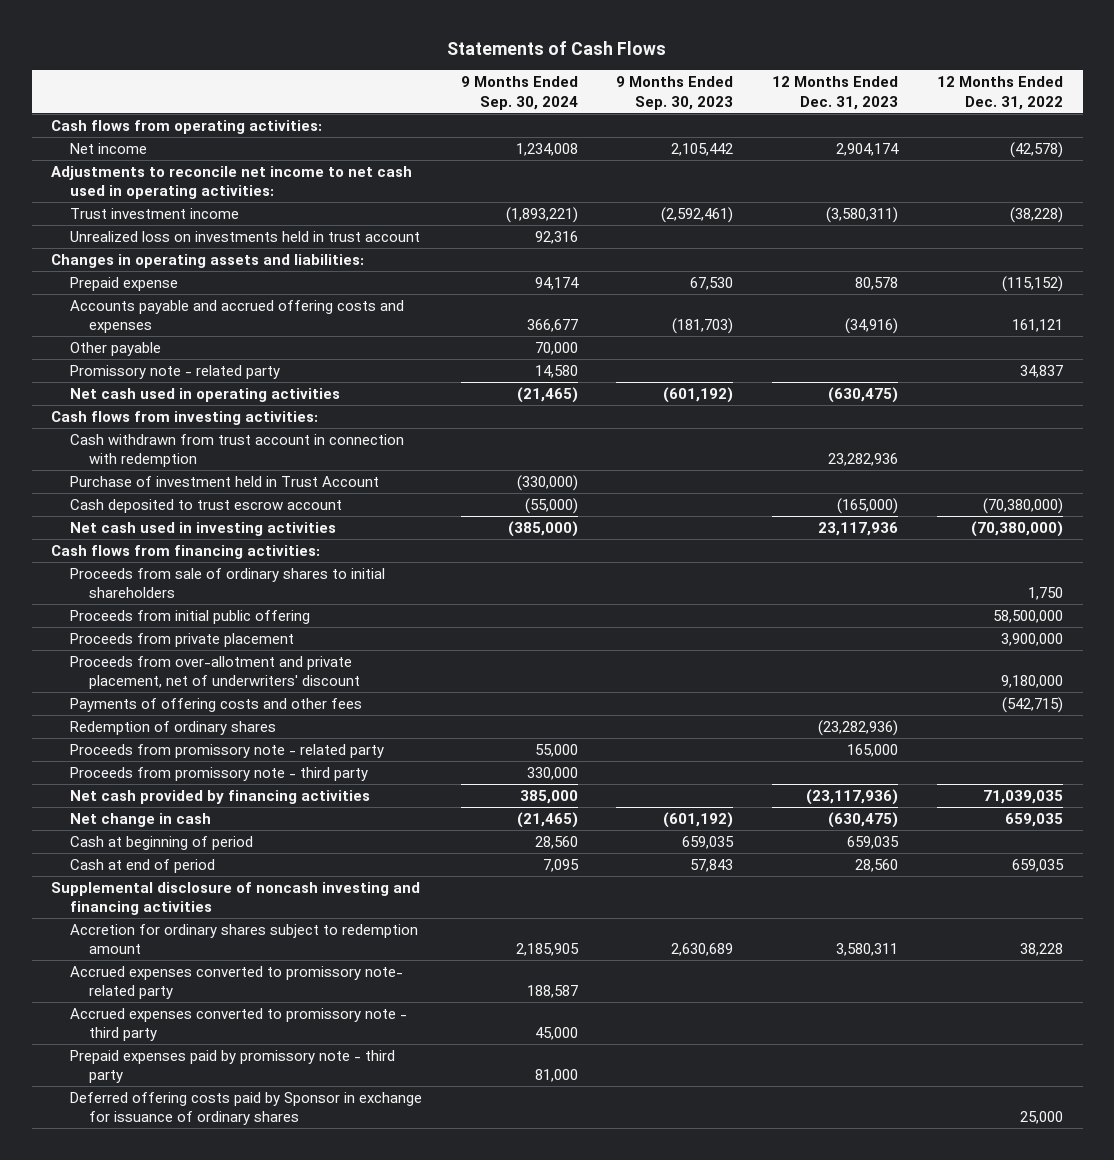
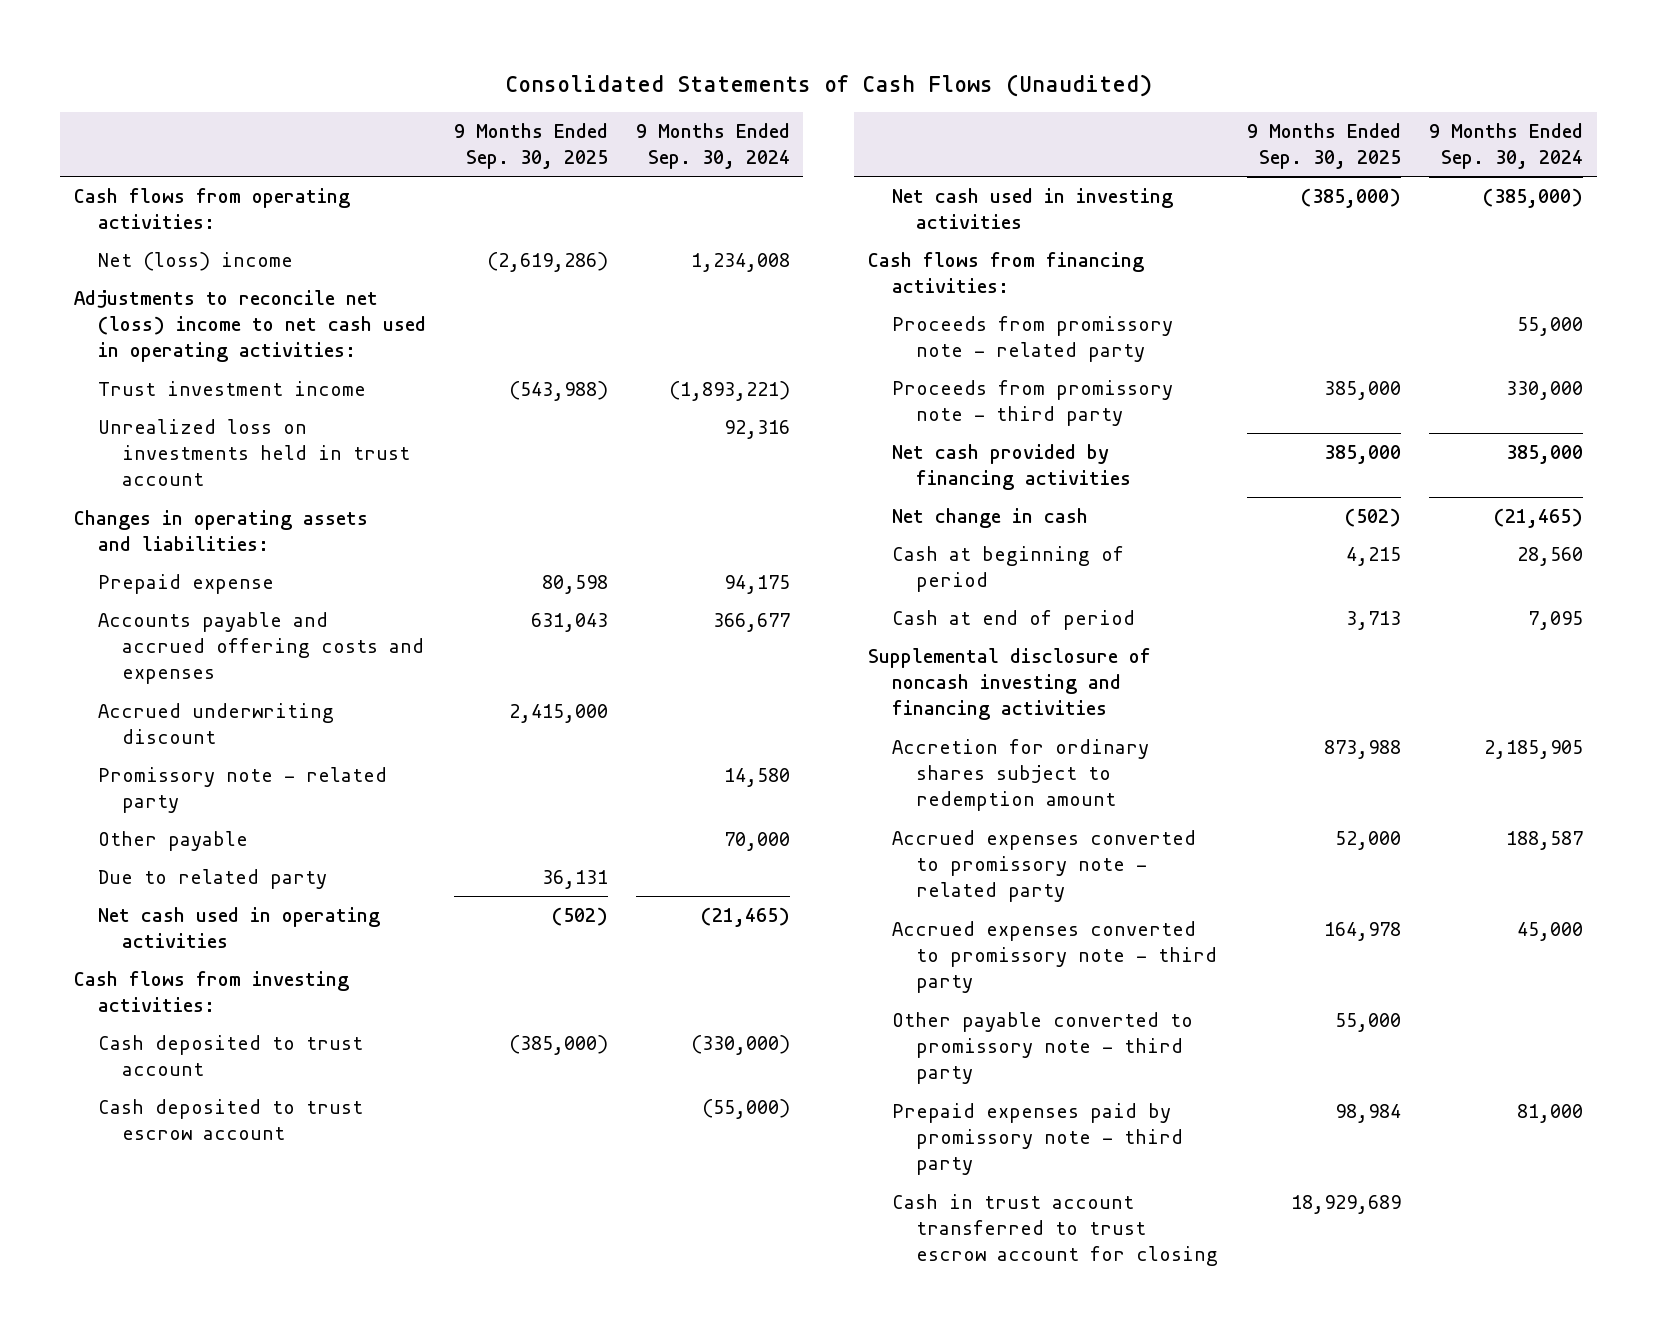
- Statements of Cash Flows
+ Consolidated Statements of Cash Flows (Unaudited)
- | 9 Months Ended Sep. 30, 2024 | 9 Months Ended Sep. 30, 2023 | 12 Months Ended Dec. 31, 2023 | 12 Months Ended Dec. 31, 2022
+ | 9 Months Ended Sep. 30, 2025 | 9 Months Ended Sep. 30, 2024
- Net income | 1,234,008 | 2,105,442 | 2,904,174 | (42,578)
- Adjustments to reconcile net income to net cash used in operating activities:
+ Net (loss) income | (2,619,286) | 1,234,008
+ Adjustments to reconcile net (loss) income to net cash used in operating activities:
- Prepaid expense | 94,174 | 67,530 | 80,578 | (115,152)
+ Prepaid expense | 80,598 | 94,175
+ Accrued underwriting discount | 2,415,000 |
moved down: Other payable | | 70,000
+ Due to related party | 36,131 |
- Cash withdrawn from trust account in connection with redemption | | | 23,282,936 |
- Purchase of investment held in Trust Account | (330,000) | | |
+ Cash deposited to trust account | (385,000) | (330,000)
- Proceeds from sale of ordinary shares to initial shareholders | | | | 1,750
- Proceeds from initial public offering | | | | 58,500,000
- Proceeds from private placement | | | | 3,900,000
- Proceeds from over-allotment and private placement, net of underwriters' discount | | | | 9,180,000
- Payments of offering costs and other fees | | | | (542,715)
- Redemption of ordinary shares | | | (23,282,936) |
- Accrued expenses converted to promissory note- related party | 188,587 | | |
+ Accrued expenses converted to promissory note - related party | 52,000 | 188,587
+ Other payable converted to promissory note - third party | 55,000 |
- Deferred offering costs paid by Sponsor in exchange for issuance of ordinary shares | | | | 25,000
+ Cash in trust account transferred to trust escrow account for closing | 18,929,689 |

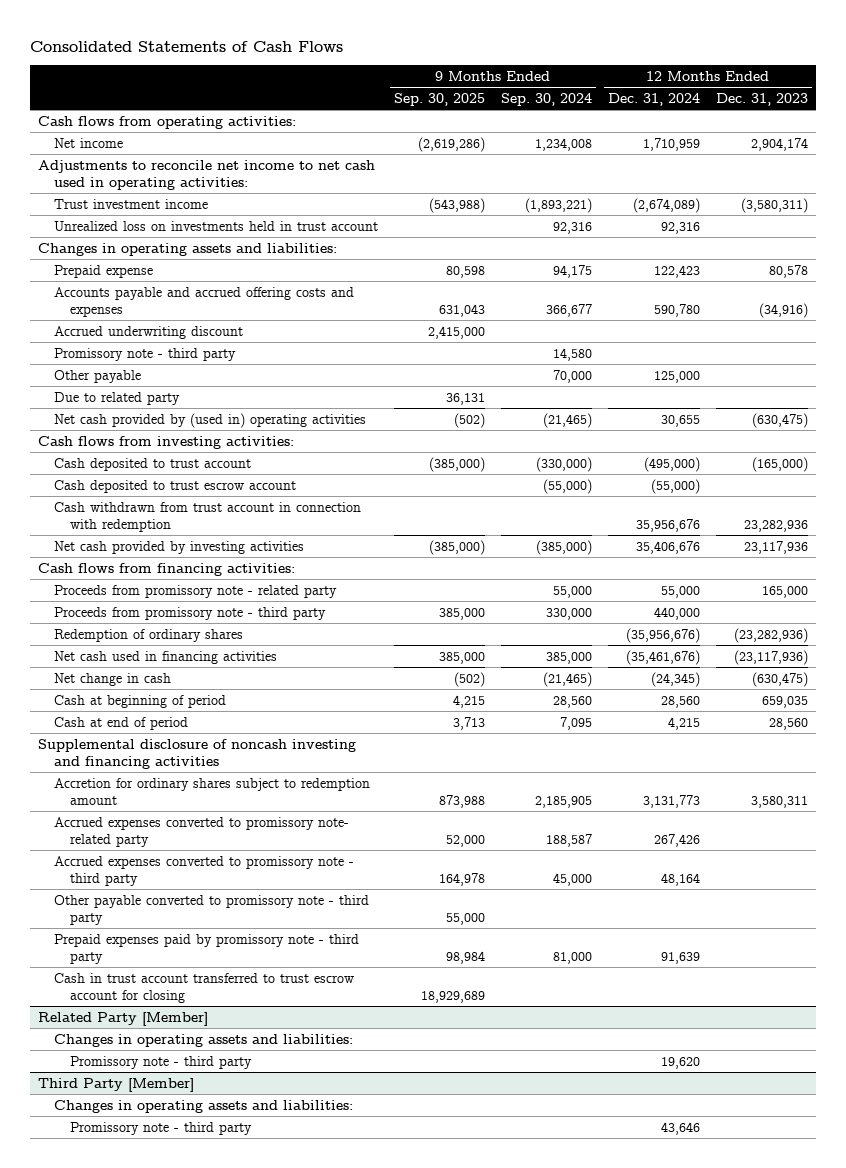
- Consolidated Statements of Cash Flows (Unaudited)
+ Consolidated Statements of Cash Flows
- | 9 Months Ended Sep. 30, 2025 | 9 Months Ended Sep. 30, 2024
+ | 9 Months Ended Sep. 30, 2025 | 9 Months Ended Sep. 30, 2024 | 12 Months Ended Dec. 31, 2024 | 12 Months Ended Dec. 31, 2023
- Net (loss) income | (2,619,286) | 1,234,008
- Adjustments to reconcile net (loss) income to net cash used in operating activities:
+ Net income | (2,619,286) | 1,234,008 | 1,710,959 | 2,904,174
+ Adjustments to reconcile net income to net cash used in operating activities:
- Promissory note - related party | | 14,580
+ Promissory note - third party | | 14,580 | |
- Net cash used in operating activities | (502) | (21,465)
+ Net cash provided by (used in) operating activities | (502) | (21,465) | 30,655 | (630,475)
- Net cash used in investing activities | (385,000) | (385,000)
+ Cash withdrawn from trust account in connection with redemption | | | 35,956,676 | 23,282,936
+ Net cash provided by investing activities | (385,000) | (385,000) | 35,406,676 | 23,117,936
- Net cash provided by financing activities | 385,000 | 385,000
+ Redemption of ordinary shares | | | (35,956,676) | (23,282,936)
+ Net cash used in financing activities | 385,000 | 385,000 | (35,461,676) | (23,117,936)
- Accrued expenses converted to promissory note - related party | 52,000 | 188,587
+ Accrued expenses converted to promissory note- related party | 52,000 | 188,587 | 267,426 |
+ Related Party [Member]
+ Changes in operating assets and liabilities:
+ Promissory note - third party | | | 19,620 |
+ Third Party [Member]
+ Changes in operating assets and liabilities:
+ Promissory note - third party | | | 43,646 |

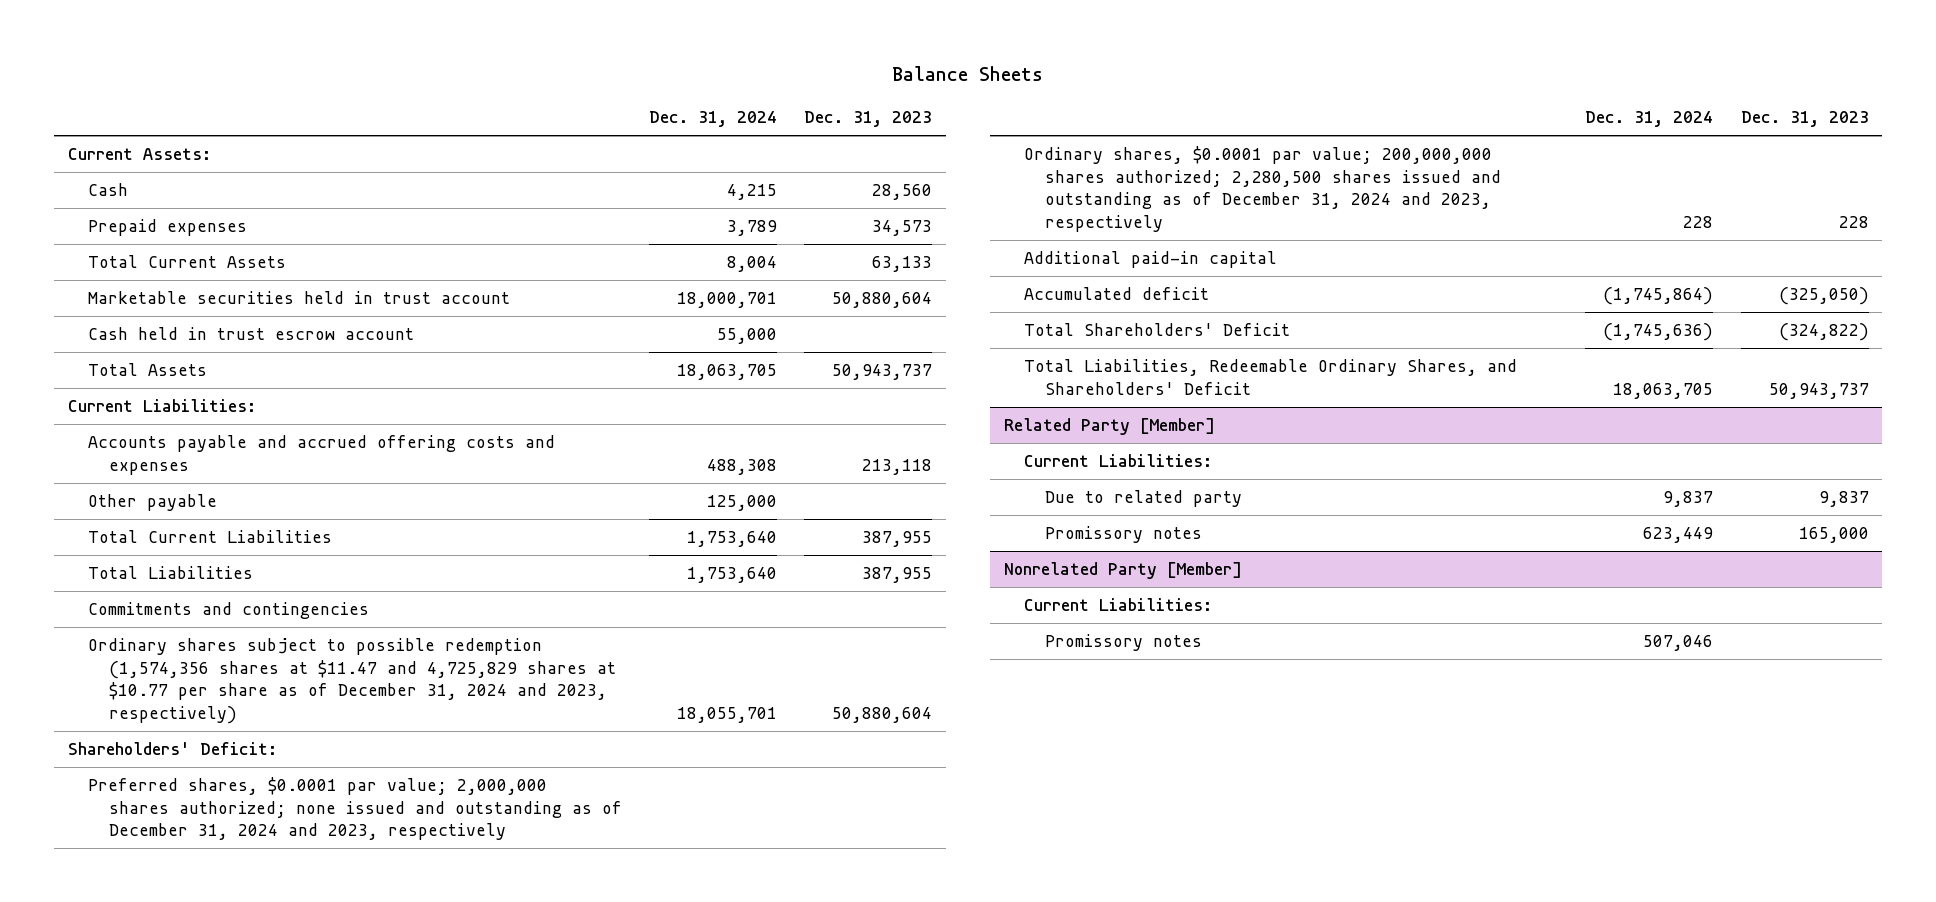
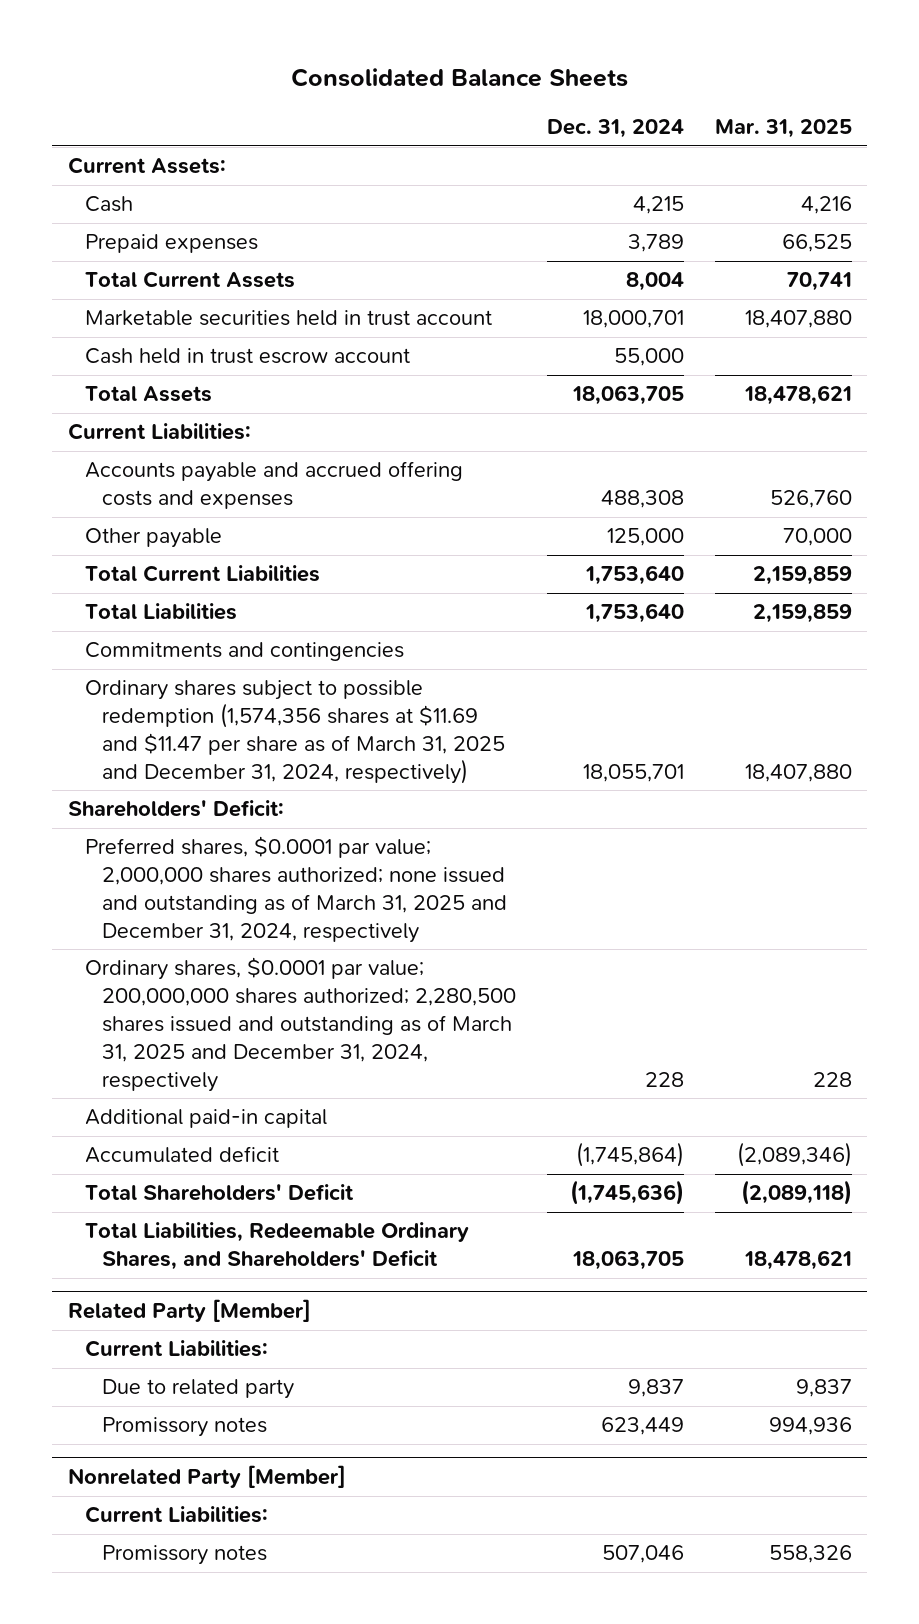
- Balance Sheets
+ Consolidated Balance Sheets
- | Dec. 31, 2024 | Dec. 31, 2023
+ | Dec. 31, 2024 | Mar. 31, 2025
- Ordinary shares subject to possible redemption (1,574,356 shares at $11.47 and 4,725,829 shares at $10.77 per share as of December 31, 2024 and 2023, respectively) | 18,055,701 | 50,880,604
+ Ordinary shares subject to possible redemption (1,574,356 shares at $11.69 and $11.47 per share as of March 31, 2025 and December 31, 2024, respectively) | 18,055,701 | 18,407,880
- Preferred shares, $0.0001 par value; 2,000,000 shares authorized; none issued and outstanding as of December 31, 2024 and 2023, respectively
- Ordinary shares, $0.0001 par value; 200,000,000 shares authorized; 2,280,500 shares issued and outstanding as of December 31, 2024 and 2023, respectively | 228 | 228
+ Preferred shares, $0.0001 par value; 2,000,000 shares authorized; none issued and outstanding as of March 31, 2025 and December 31, 2024, respectively
+ Ordinary shares, $0.0001 par value; 200,000,000 shares authorized; 2,280,500 shares issued and outstanding as of March 31, 2025 and December 31, 2024, respectively | 228 | 228

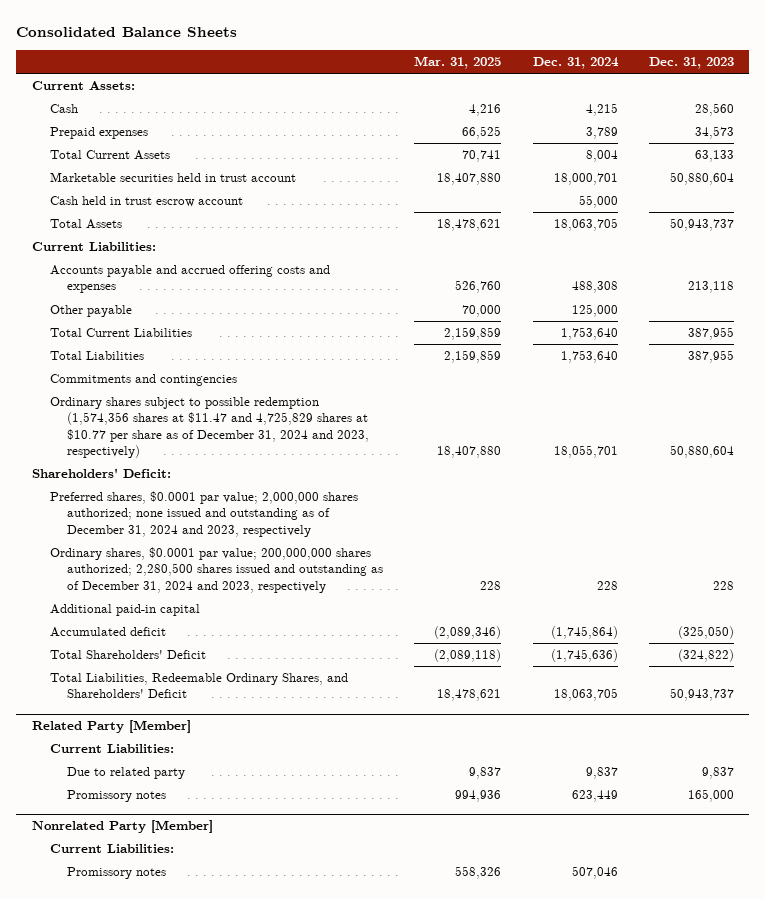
- | Dec. 31, 2024 | Mar. 31, 2025
+ | Mar. 31, 2025 | Dec. 31, 2024 | Dec. 31, 2023
- Ordinary shares subject to possible redemption (1,574,356 shares at $11.69 and $11.47 per share as of March 31, 2025 and December 31, 2024, respectively) | 18,055,701 | 18,407,880
+ Ordinary shares subject to possible redemption (1,574,356 shares at $11.47 and 4,725,829 shares at $10.77 per share as of December 31, 2024 and 2023, respectively) | 18,407,880 | 18,055,701 | 50,880,604
- Preferred shares, $0.0001 par value; 2,000,000 shares authorized; none issued and outstanding as of March 31, 2025 and December 31, 2024, respectively
- Ordinary shares, $0.0001 par value; 200,000,000 shares authorized; 2,280,500 shares issued and outstanding as of March 31, 2025 and December 31, 2024, respectively | 228 | 228
+ Preferred shares, $0.0001 par value; 2,000,000 shares authorized; none issued and outstanding as of December 31, 2024 and 2023, respectively
+ Ordinary shares, $0.0001 par value; 200,000,000 shares authorized; 2,280,500 shares issued and outstanding as of December 31, 2024 and 2023, respectively | 228 | 228 | 228

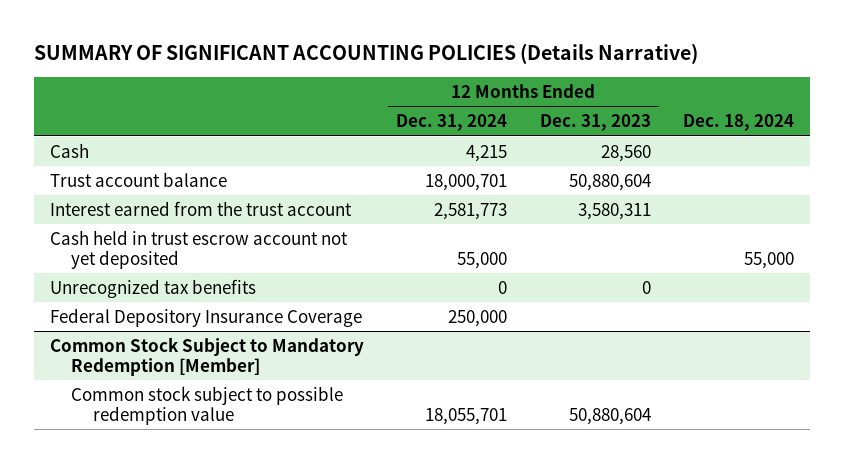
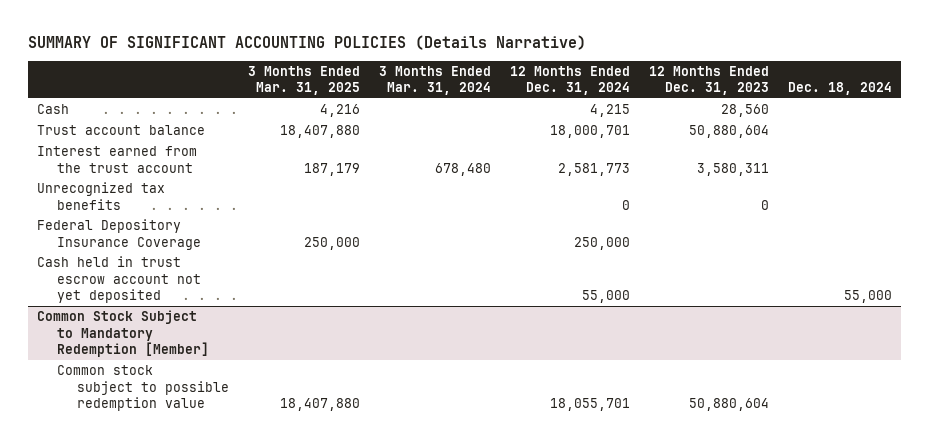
- | 12 Months Ended Dec. 31, 2024 | 12 Months Ended Dec. 31, 2023 | Dec. 18, 2024
+ | 3 Months Ended Mar. 31, 2025 | 3 Months Ended Mar. 31, 2024 | 12 Months Ended Dec. 31, 2024 | 12 Months Ended Dec. 31, 2023 | Dec. 18, 2024
moved down: Cash held in trust escrow account not yet deposited | | | 55,000 | | 55,000

